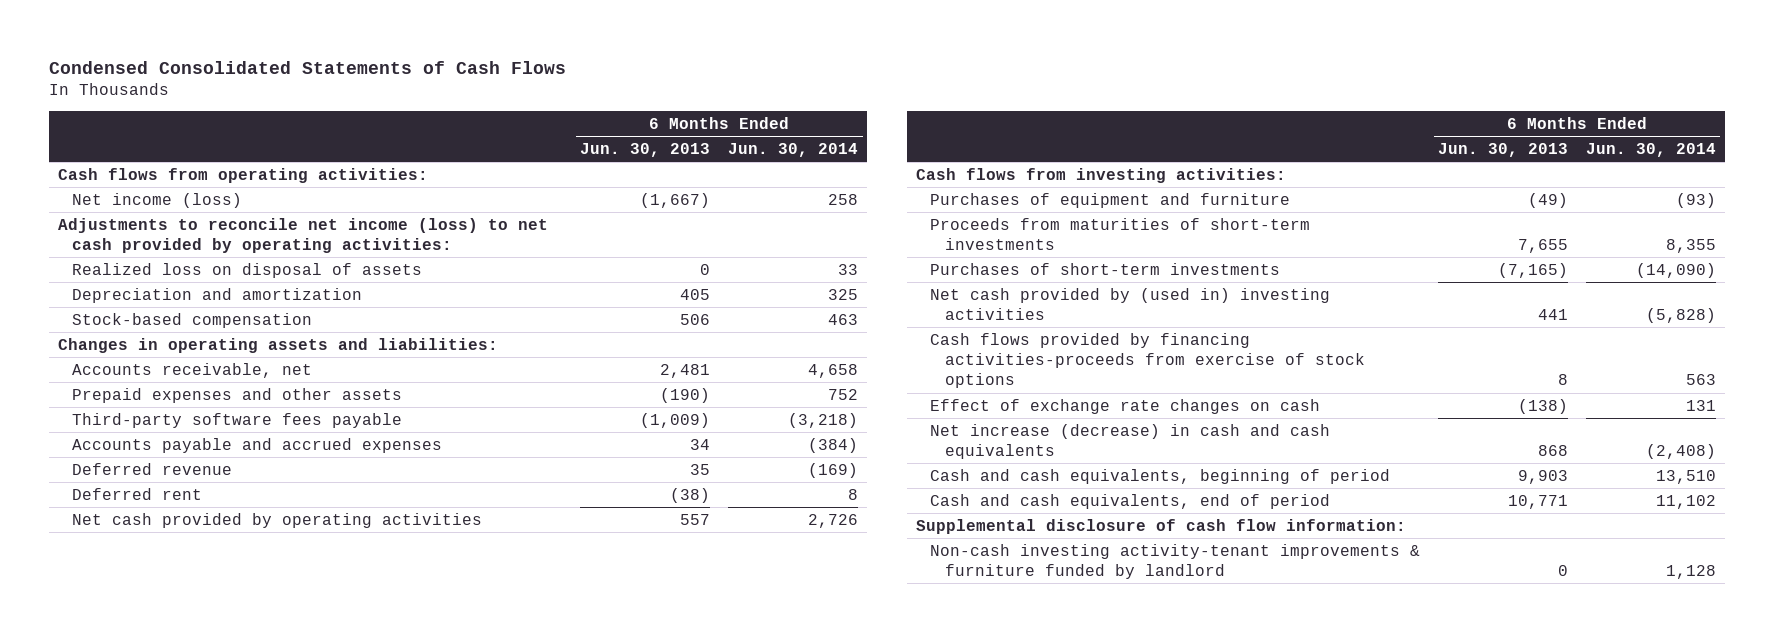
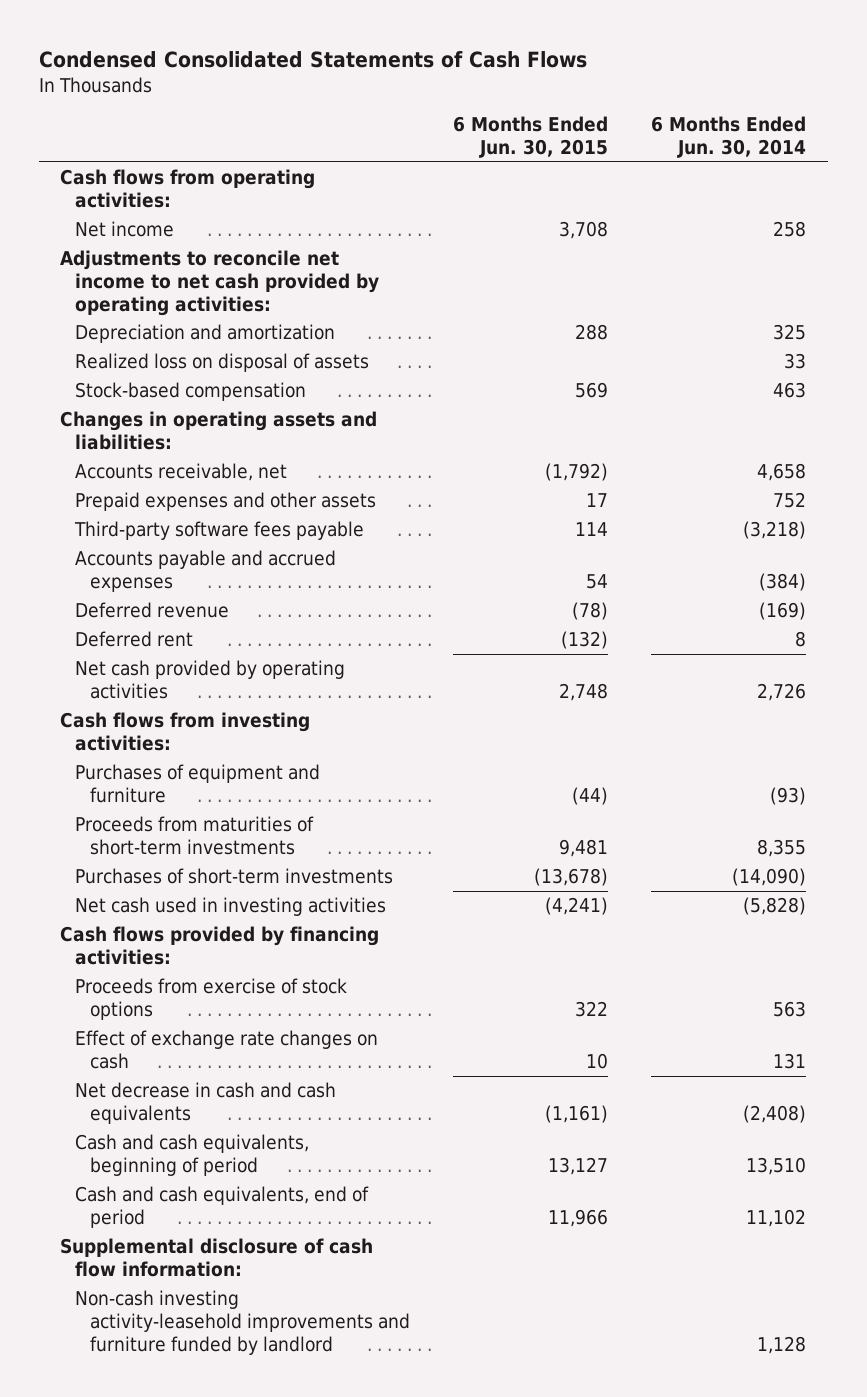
- | 6 Months Ended Jun. 30, 2013 | 6 Months Ended Jun. 30, 2014
+ | 6 Months Ended Jun. 30, 2015 | 6 Months Ended Jun. 30, 2014
- Net income (loss) | (1,667) | 258
- Adjustments to reconcile net income (loss) to net cash provided by operating activities:
+ Net income | 3,708 | 258
+ Adjustments to reconcile net income to net cash provided by operating activities:
moved down: Realized loss on disposal of assets | | 33
- Net cash provided by (used in) investing activities | 441 | (5,828)
- Cash flows provided by financing activities-proceeds from exercise of stock options | 8 | 563
+ Net cash used in investing activities | (4,241) | (5,828)
+ Cash flows provided by financing activities:
+ Proceeds from exercise of stock options | 322 | 563
- Net increase (decrease) in cash and cash equivalents | 868 | (2,408)
+ Net decrease in cash and cash equivalents | (1,161) | (2,408)
- Non-cash investing activity-tenant improvements & furniture funded by landlord | 0 | 1,128
+ Non-cash investing activity-leasehold improvements and furniture funded by landlord | | 1,128

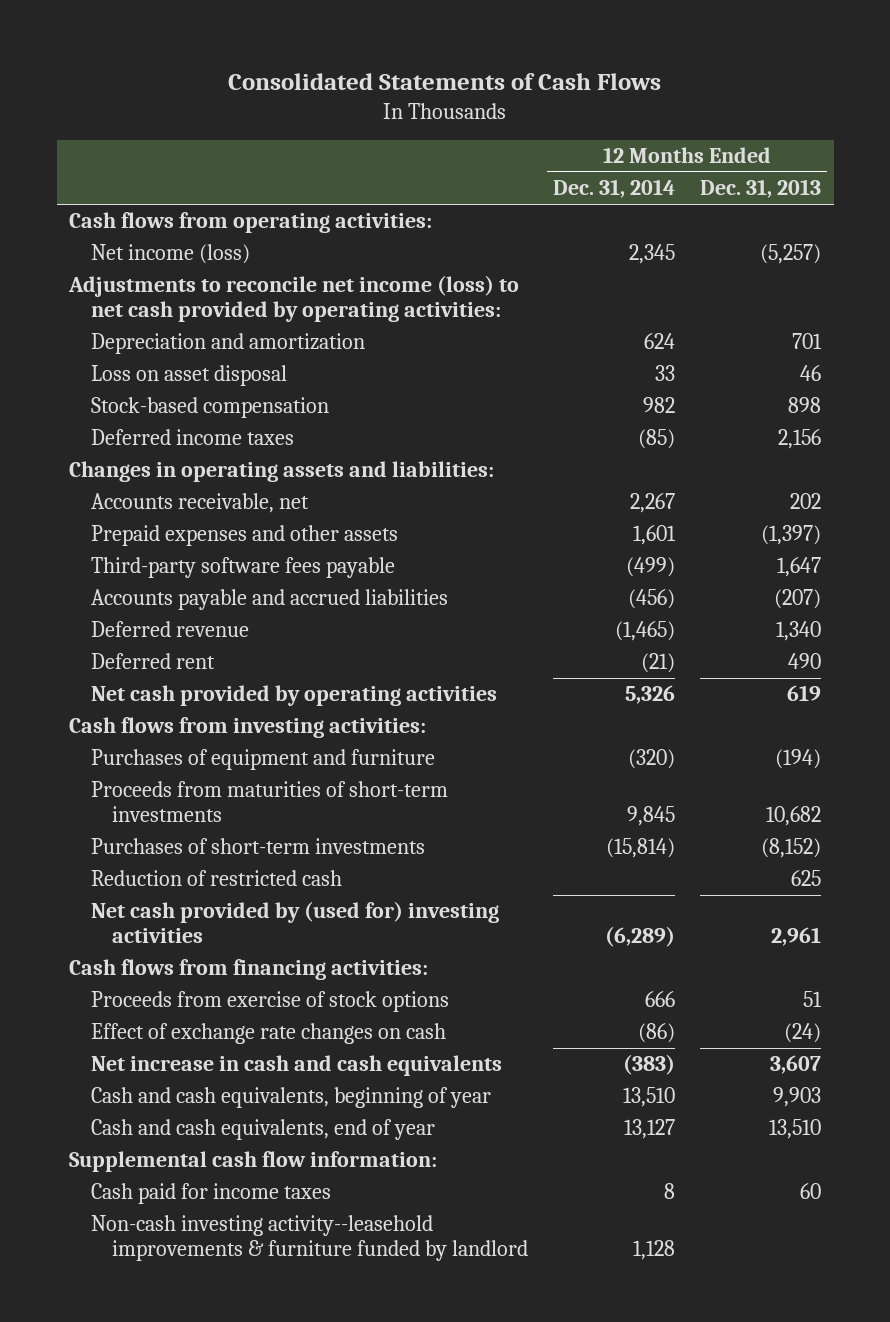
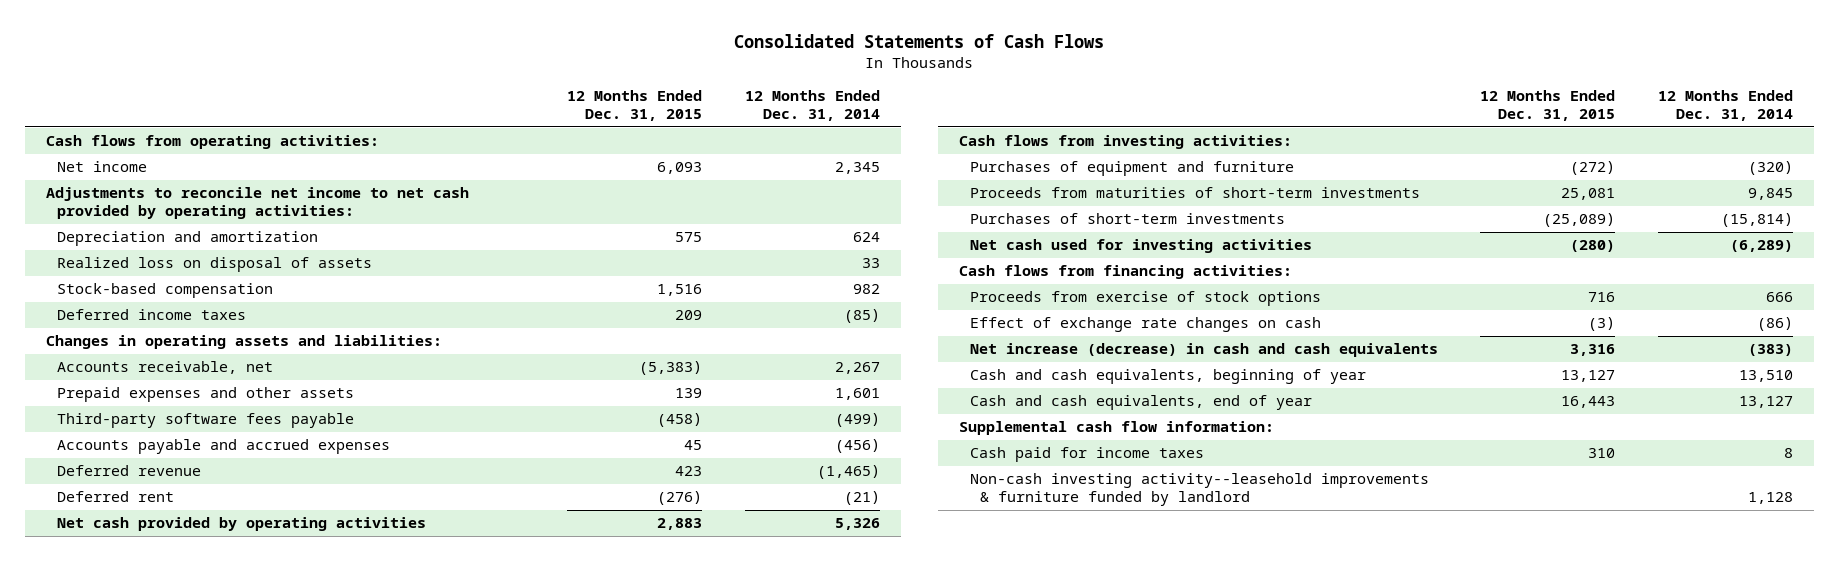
- | 12 Months Ended Dec. 31, 2014 | 12 Months Ended Dec. 31, 2013
+ | 12 Months Ended Dec. 31, 2015 | 12 Months Ended Dec. 31, 2014
- Net income (loss) | 2,345 | (5,257)
- Adjustments to reconcile net income (loss) to net cash provided by operating activities:
+ Net income | 6,093 | 2,345
+ Adjustments to reconcile net income to net cash provided by operating activities:
- Loss on asset disposal | 33 | 46
+ Realized loss on disposal of assets | | 33
- Accounts payable and accrued liabilities | (456) | (207)
+ Accounts payable and accrued expenses | 45 | (456)
- Reduction of restricted cash | | 625
- Net cash provided by (used for) investing activities | (6,289) | 2,961
+ Net cash used for investing activities | (280) | (6,289)
- Net increase in cash and cash equivalents | (383) | 3,607
+ Net increase (decrease) in cash and cash equivalents | 3,316 | (383)

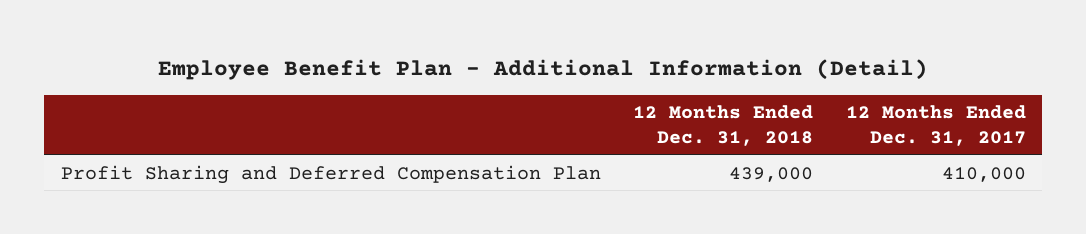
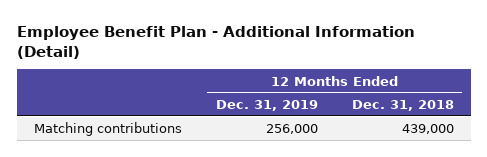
- | 12 Months Ended Dec. 31, 2018 | 12 Months Ended Dec. 31, 2017
+ | 12 Months Ended Dec. 31, 2019 | 12 Months Ended Dec. 31, 2018
- Profit Sharing and Deferred Compensation Plan | 439,000 | 410,000
+ Matching contributions | 256,000 | 439,000

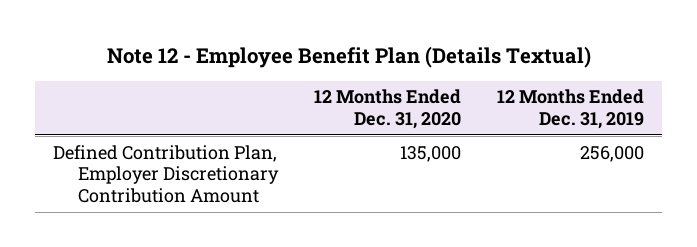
- Employee Benefit Plan - Additional Information (Detail)
+ Note 12 - Employee Benefit Plan (Details Textual)
- | 12 Months Ended Dec. 31, 2019 | 12 Months Ended Dec. 31, 2018
+ | 12 Months Ended Dec. 31, 2020 | 12 Months Ended Dec. 31, 2019
- Matching contributions | 256,000 | 439,000
+ Defined Contribution Plan, Employer Discretionary Contribution Amount | 135,000 | 256,000

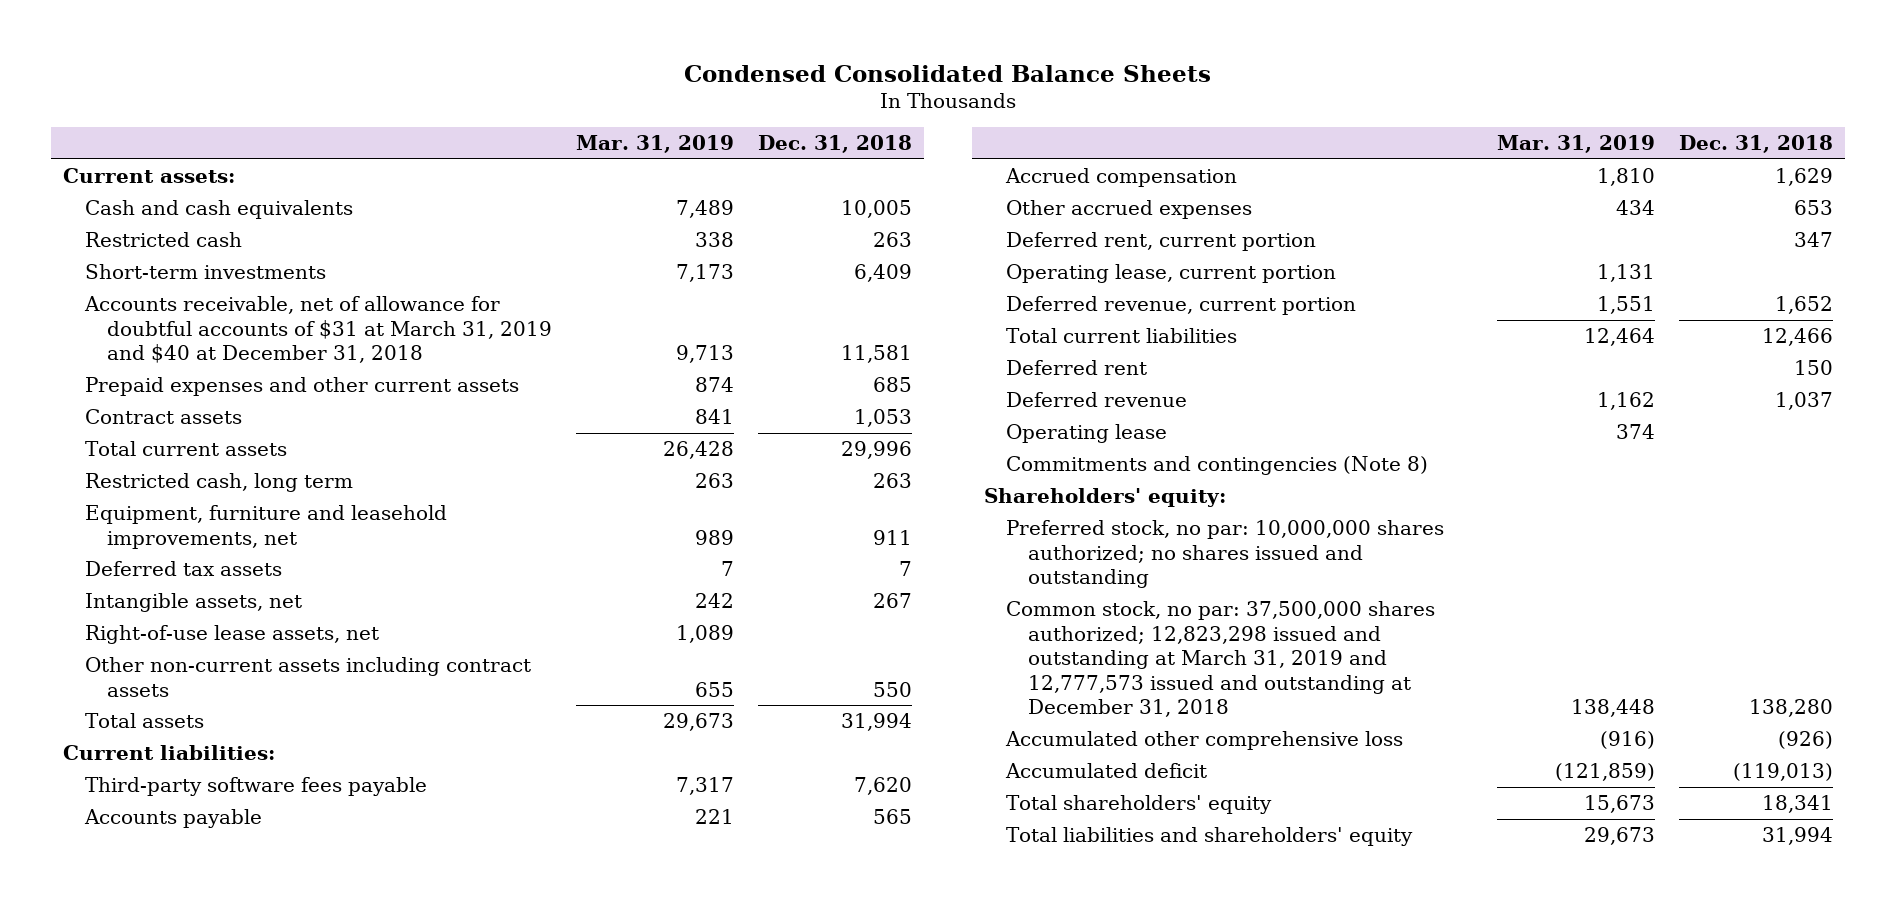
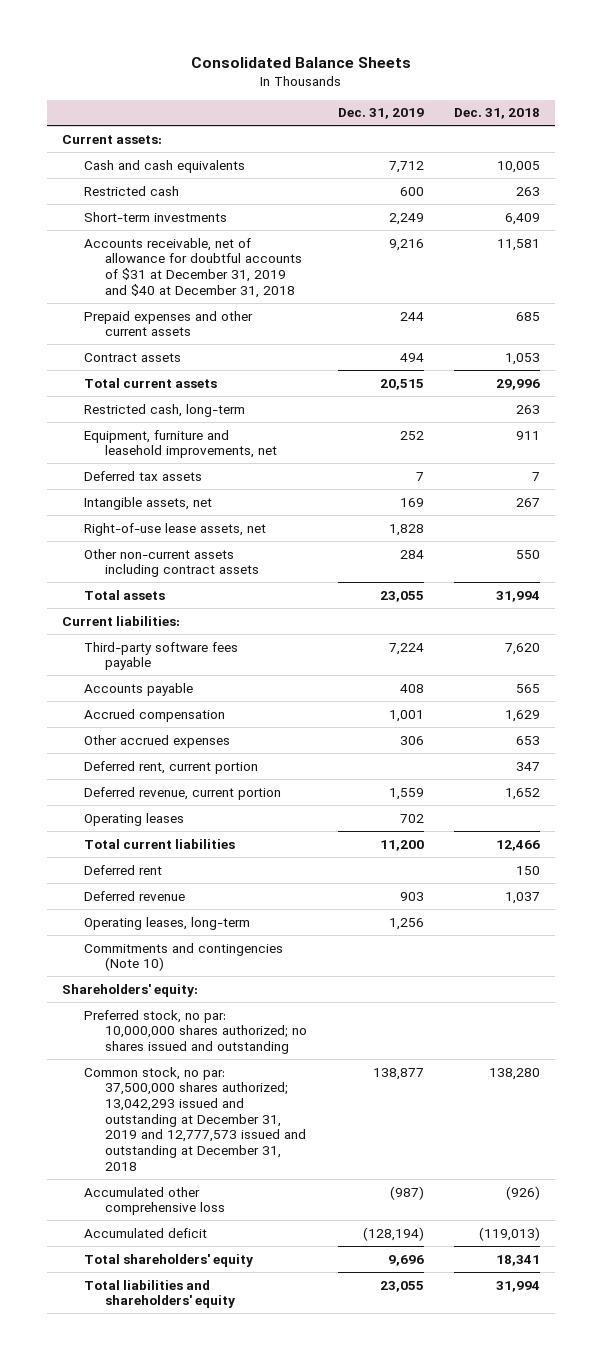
- Condensed Consolidated Balance Sheets
+ Consolidated Balance Sheets
- | Mar. 31, 2019 | Dec. 31, 2018
+ | Dec. 31, 2019 | Dec. 31, 2018
- Accounts receivable, net of allowance for doubtful accounts of $31 at March 31, 2019 and $40 at December 31, 2018 | 9,713 | 11,581
+ Accounts receivable, net of allowance for doubtful accounts of $31 at December 31, 2019 and $40 at December 31, 2018 | 9,216 | 11,581
- Restricted cash, long term | 263 | 263
+ Restricted cash, long-term | | 263
- Operating lease, current portion | 1,131 |
+ Operating leases | 702 |
- Operating lease | 374 |
- Commitments and contingencies (Note 8)
+ Operating leases, long-term | 1,256 |
+ Commitments and contingencies (Note 10)
- Common stock, no par: 37,500,000 shares authorized; 12,823,298 issued and outstanding at March 31, 2019 and 12,777,573 issued and outstanding at December 31, 2018 | 138,448 | 138,280
+ Common stock, no par: 37,500,000 shares authorized; 13,042,293 issued and outstanding at December 31, 2019 and 12,777,573 issued and outstanding at December 31, 2018 | 138,877 | 138,280

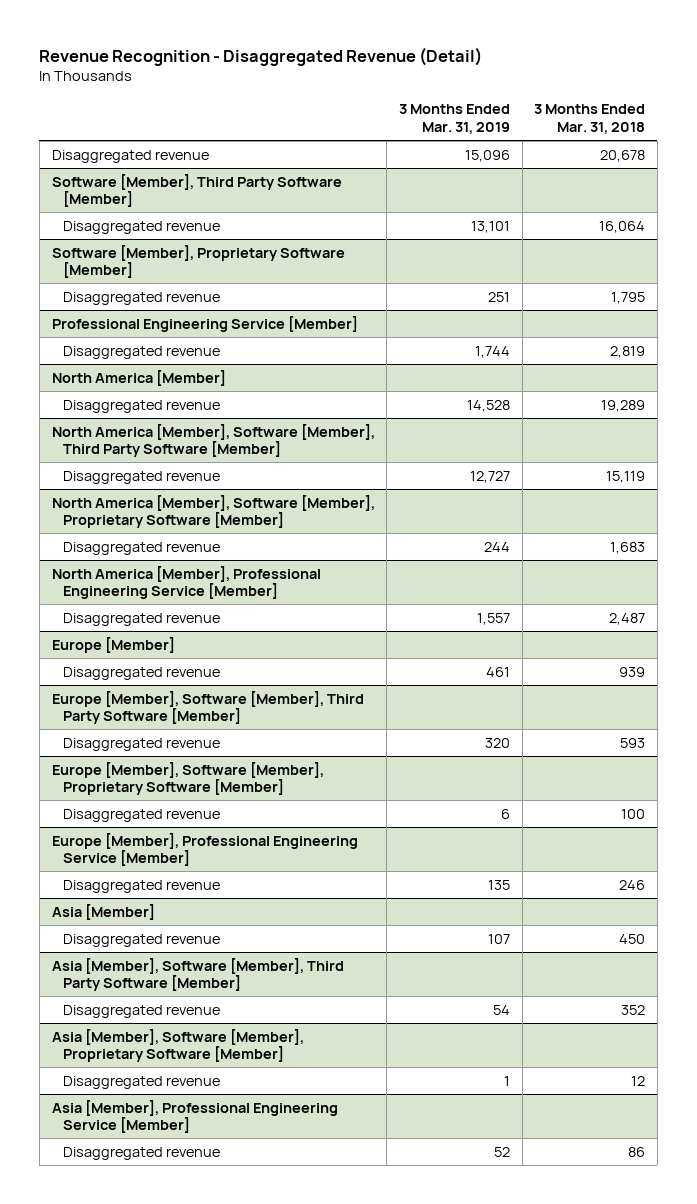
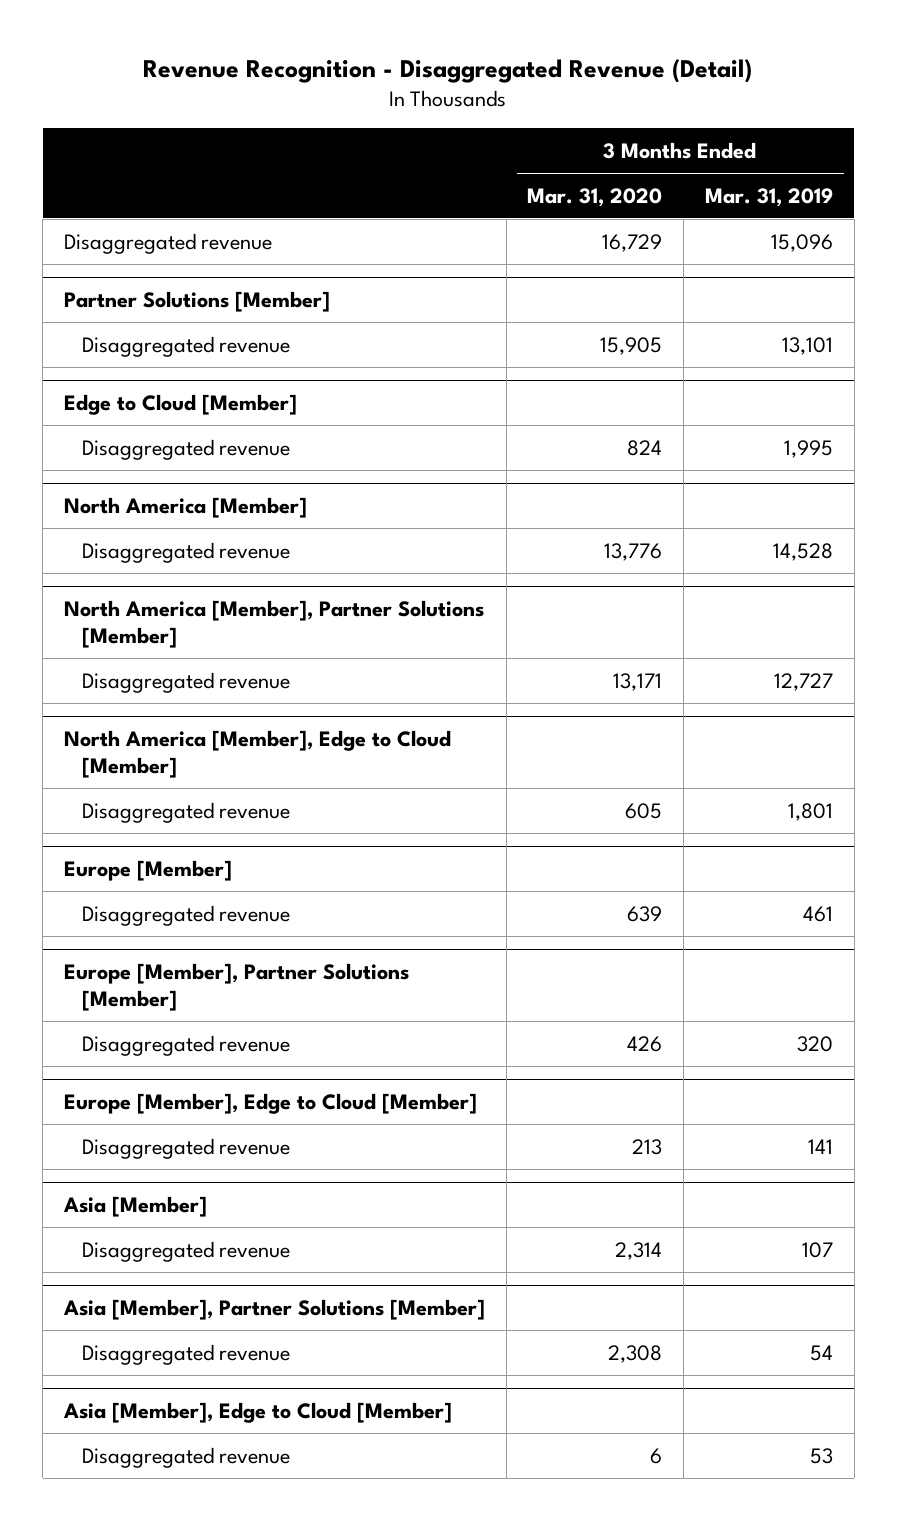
- | 3 Months Ended Mar. 31, 2019 | 3 Months Ended Mar. 31, 2018
+ | 3 Months Ended Mar. 31, 2020 | 3 Months Ended Mar. 31, 2019
- Software [Member], Third Party Software [Member]
+ Partner Solutions [Member]
- Software [Member], Proprietary Software [Member]
- Disaggregated revenue | 251 | 1,795
- Professional Engineering Service [Member]
- Disaggregated revenue | 1,744 | 2,819
+ Edge to Cloud [Member]
+ Disaggregated revenue | 824 | 1,995
- North America [Member], Software [Member], Third Party Software [Member]
+ North America [Member], Partner Solutions [Member]
- North America [Member], Software [Member], Proprietary Software [Member]
- Disaggregated revenue | 244 | 1,683
- North America [Member], Professional Engineering Service [Member]
- Disaggregated revenue | 1,557 | 2,487
+ North America [Member], Edge to Cloud [Member]
+ Disaggregated revenue | 605 | 1,801
- Europe [Member], Software [Member], Third Party Software [Member]
+ Europe [Member], Partner Solutions [Member]
- Europe [Member], Software [Member], Proprietary Software [Member]
- Disaggregated revenue | 6 | 100
- Europe [Member], Professional Engineering Service [Member]
- Disaggregated revenue | 135 | 246
+ Europe [Member], Edge to Cloud [Member]
+ Disaggregated revenue | 213 | 141
- Asia [Member], Software [Member], Third Party Software [Member]
+ Asia [Member], Partner Solutions [Member]
- Asia [Member], Software [Member], Proprietary Software [Member]
- Disaggregated revenue | 1 | 12
- Asia [Member], Professional Engineering Service [Member]
- Disaggregated revenue | 52 | 86
+ Asia [Member], Edge to Cloud [Member]
+ Disaggregated revenue | 6 | 53

